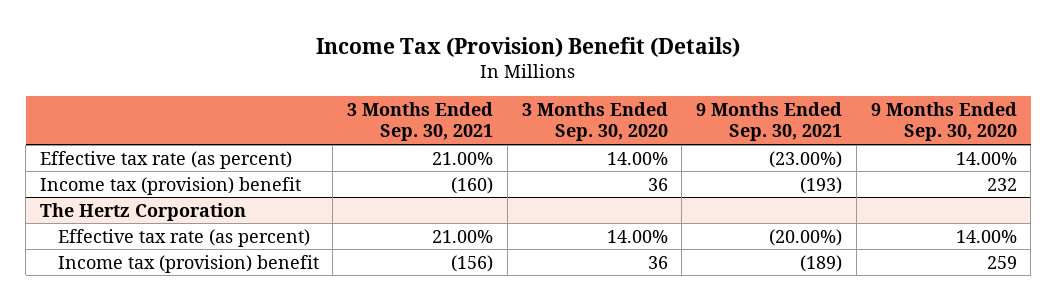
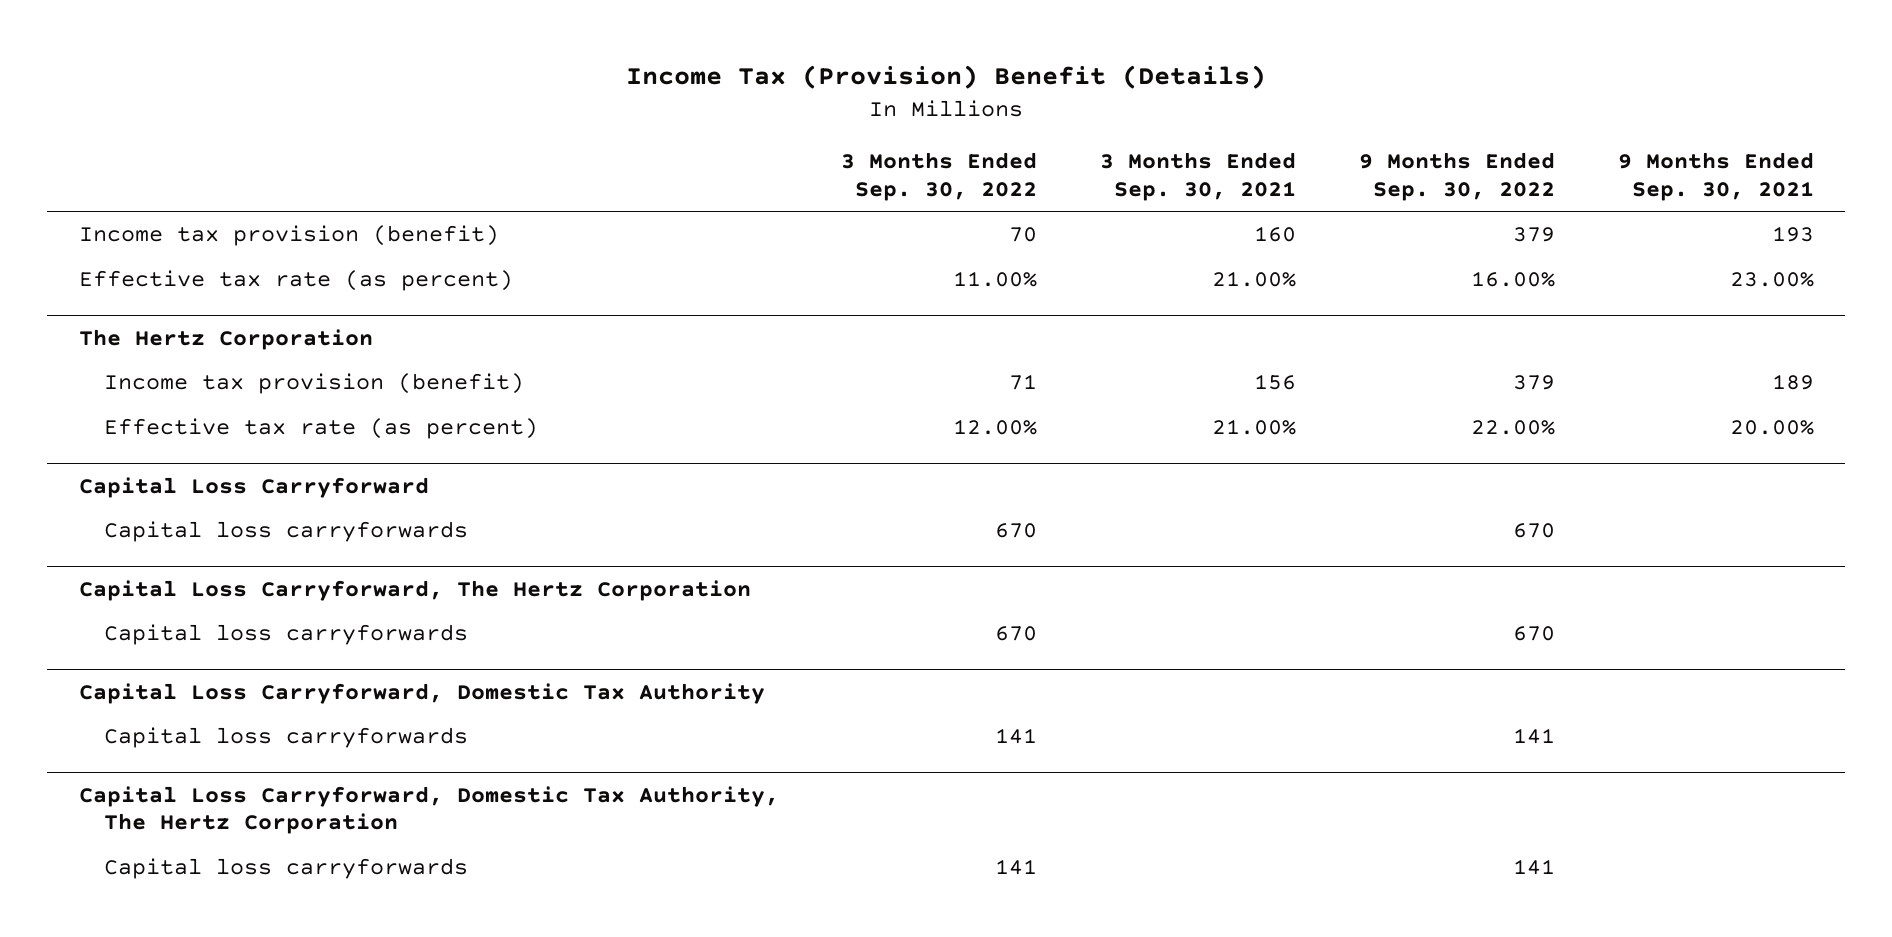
- | 3 Months Ended Sep. 30, 2021 | 3 Months Ended Sep. 30, 2020 | 9 Months Ended Sep. 30, 2021 | 9 Months Ended Sep. 30, 2020
+ | 3 Months Ended Sep. 30, 2022 | 3 Months Ended Sep. 30, 2021 | 9 Months Ended Sep. 30, 2022 | 9 Months Ended Sep. 30, 2021
- Effective tax rate (as percent) | 21.00% | 14.00% | (23.00%) | 14.00%
- Income tax (provision) benefit | (160) | 36 | (193) | 232
+ Income tax provision (benefit) | 70 | 160 | 379 | 193
+ Effective tax rate (as percent) | 11.00% | 21.00% | 16.00% | 23.00%
@ The Hertz Corporation
- Effective tax rate (as percent) | 21.00% | 14.00% | (20.00%) | 14.00%
- Income tax (provision) benefit | (156) | 36 | (189) | 259
+ Income tax provision (benefit) | 71 | 156 | 379 | 189
+ Effective tax rate (as percent) | 12.00% | 21.00% | 22.00% | 20.00%
+ Capital Loss Carryforward
+ Capital loss carryforwards | 670 | | 670 |
+ Capital Loss Carryforward, The Hertz Corporation
+ Capital loss carryforwards | 670 | | 670 |
+ Capital Loss Carryforward, Domestic Tax Authority
+ Capital loss carryforwards | 141 | | 141 |
+ Capital Loss Carryforward, Domestic Tax Authority, The Hertz Corporation
+ Capital loss carryforwards | 141 | | 141 |

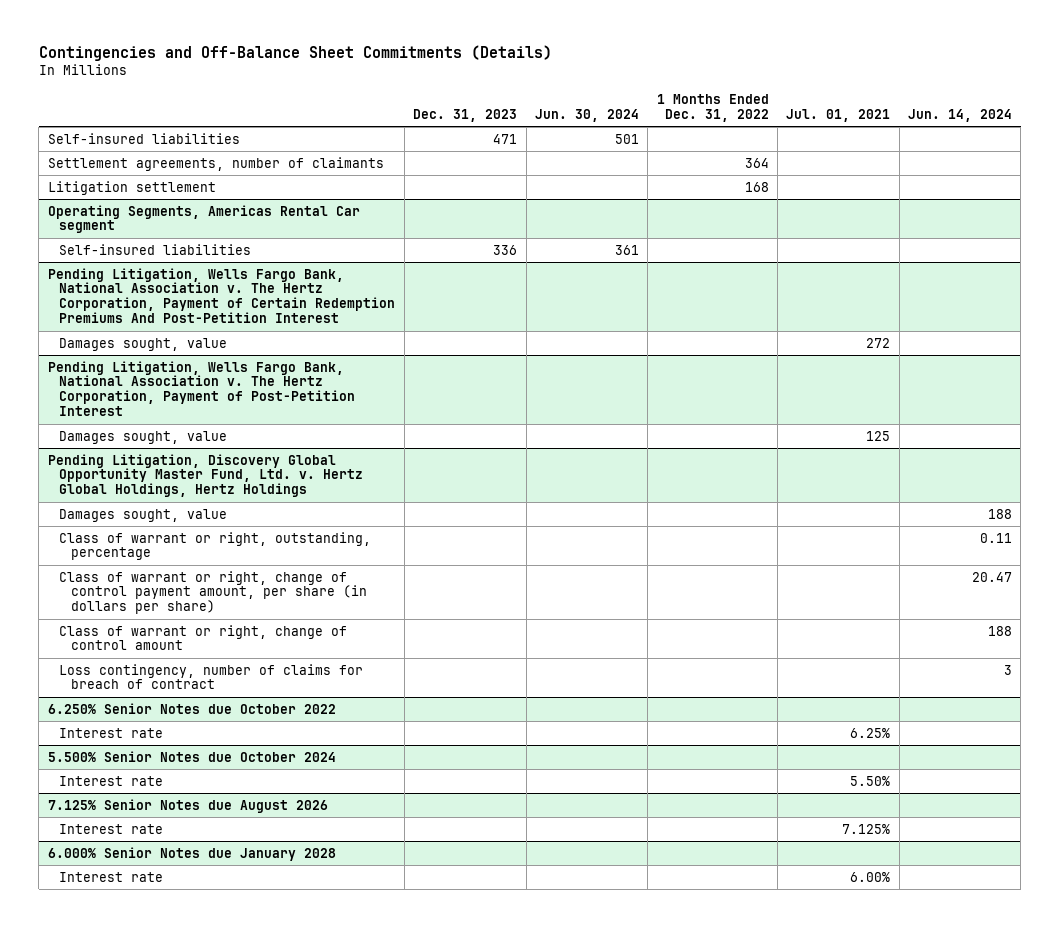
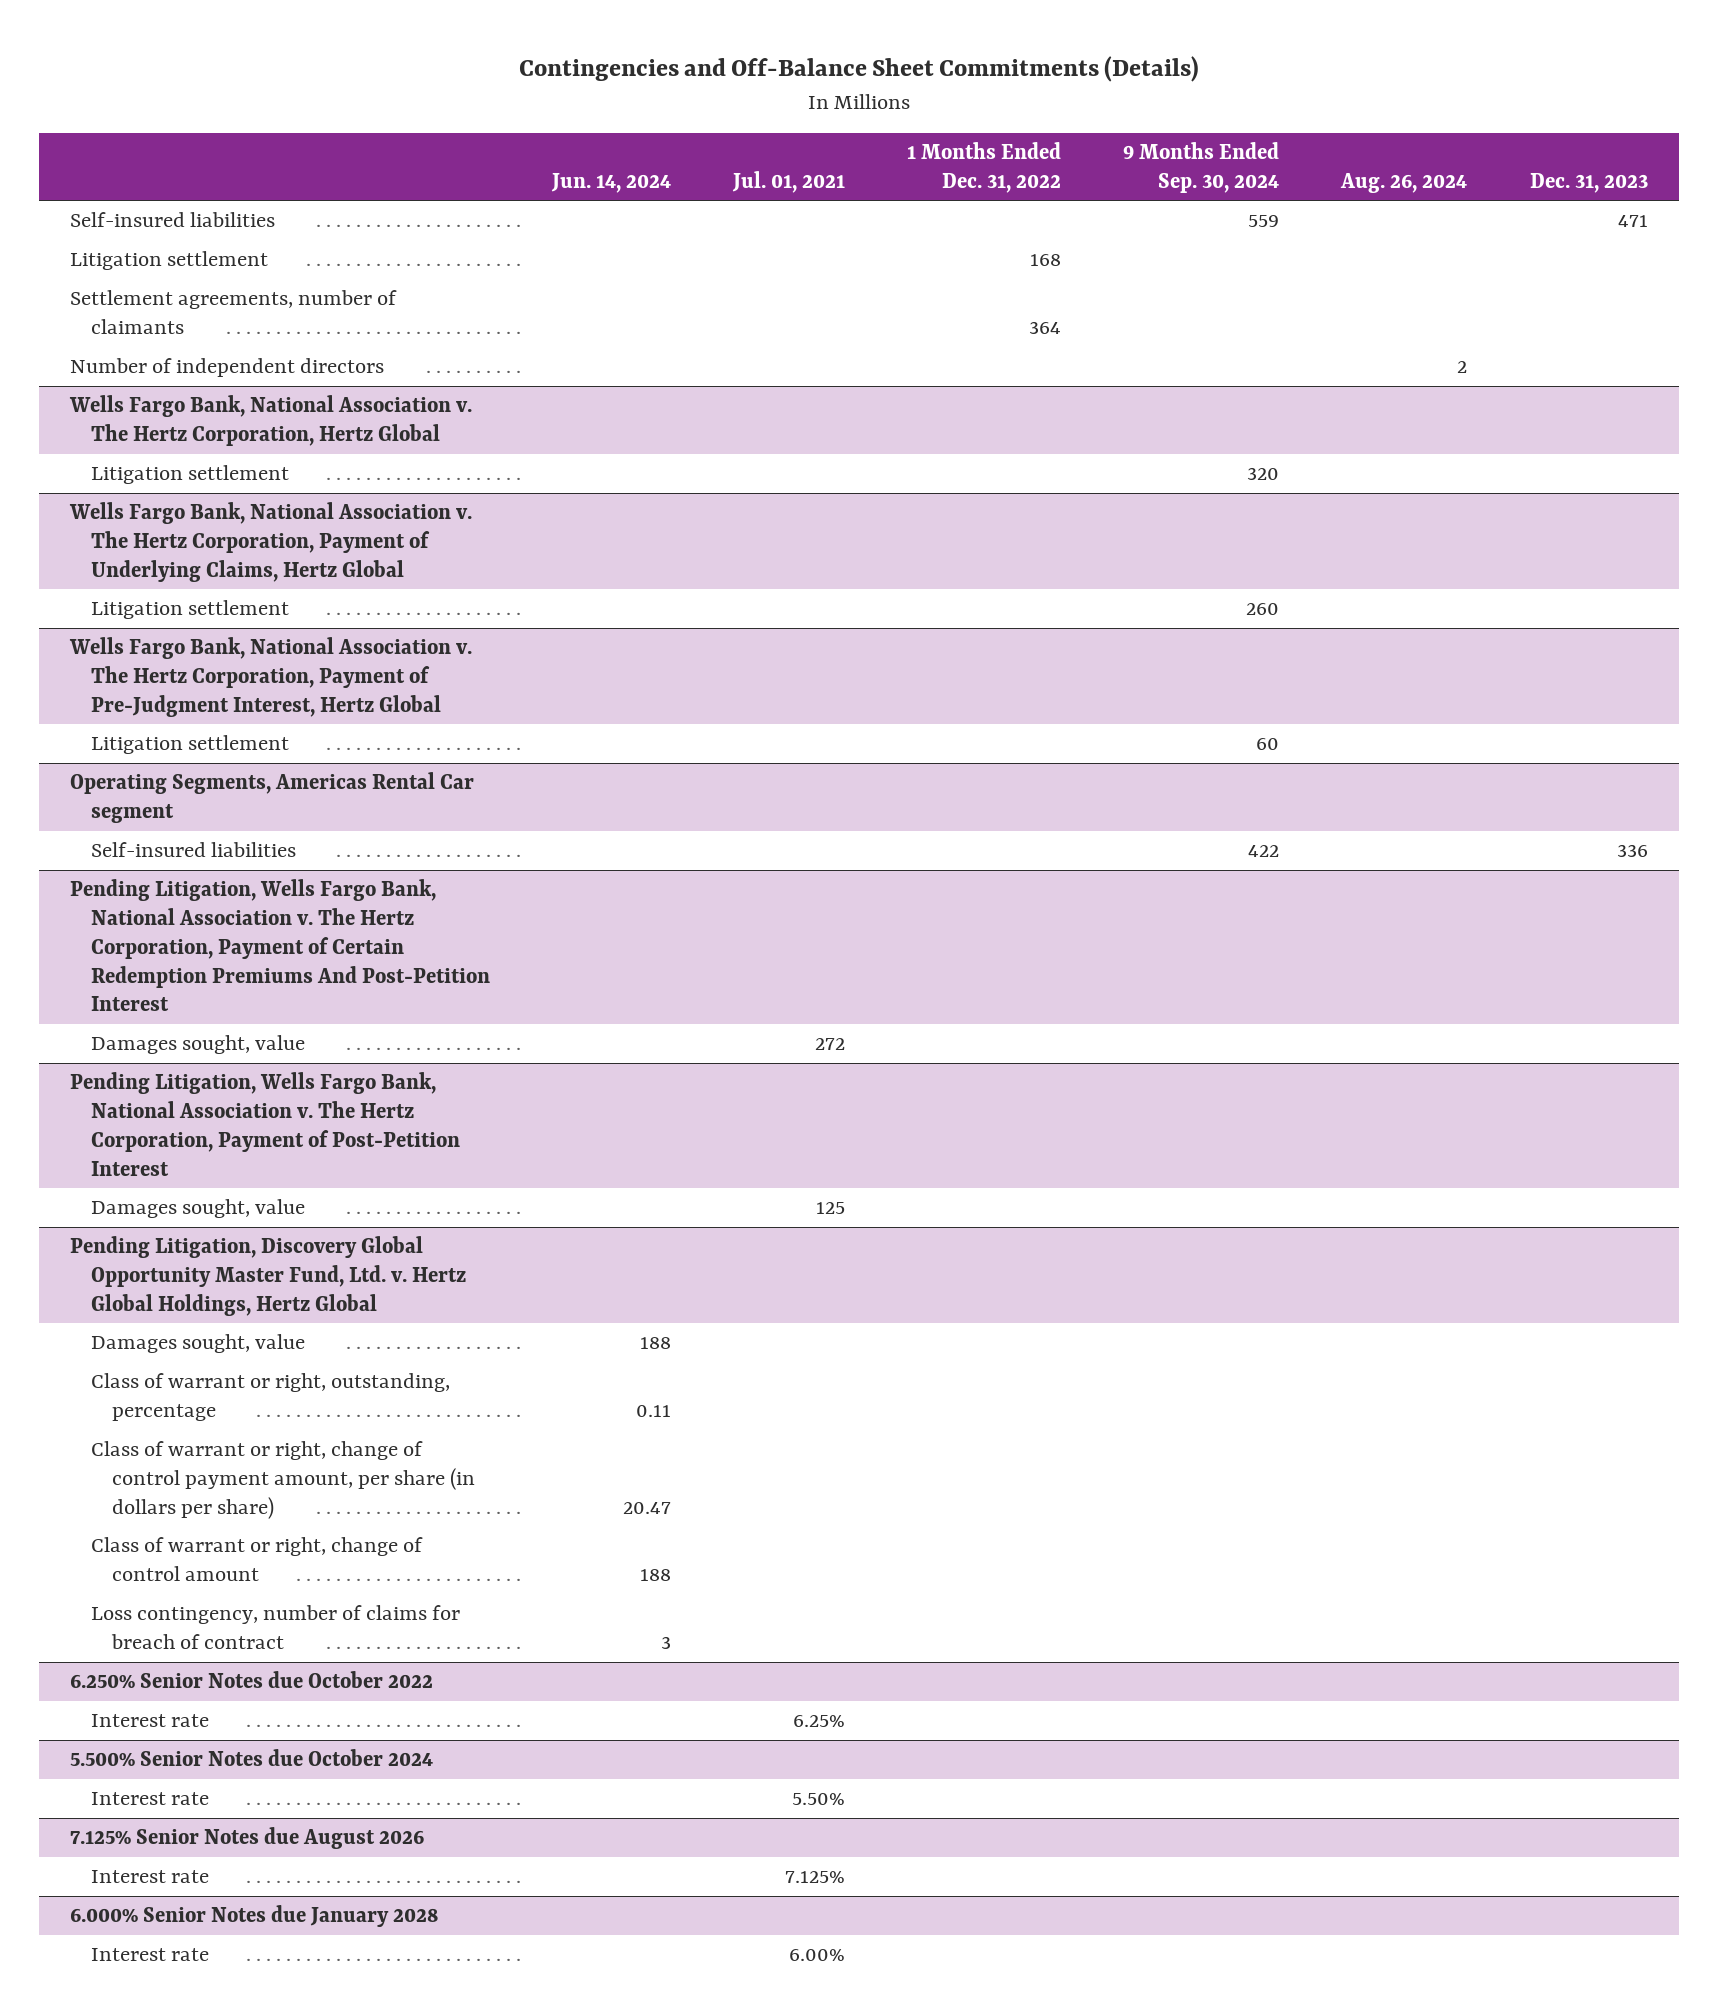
- | Dec. 31, 2023 | Jun. 30, 2024 | 1 Months Ended Dec. 31, 2022 | Jul. 01, 2021 | Jun. 14, 2024
+ | Jun. 14, 2024 | Jul. 01, 2021 | 1 Months Ended Dec. 31, 2022 | 9 Months Ended Sep. 30, 2024 | Aug. 26, 2024 | Dec. 31, 2023
moved down: Settlement agreements, number of claimants | | | 364 | | |
+ Number of independent directors | | | | | 2 |
+ Wells Fargo Bank, National Association v. The Hertz Corporation, Hertz Global
+ Litigation settlement | | | | 320 | |
+ Wells Fargo Bank, National Association v. The Hertz Corporation, Payment of Underlying Claims, Hertz Global
+ Litigation settlement | | | | 260 | |
+ Wells Fargo Bank, National Association v. The Hertz Corporation, Payment of Pre-Judgment Interest, Hertz Global
+ Litigation settlement | | | | 60 | |
- Pending Litigation, Discovery Global Opportunity Master Fund, Ltd. v. Hertz Global Holdings, Hertz Holdings
+ Pending Litigation, Discovery Global Opportunity Master Fund, Ltd. v. Hertz Global Holdings, Hertz Global

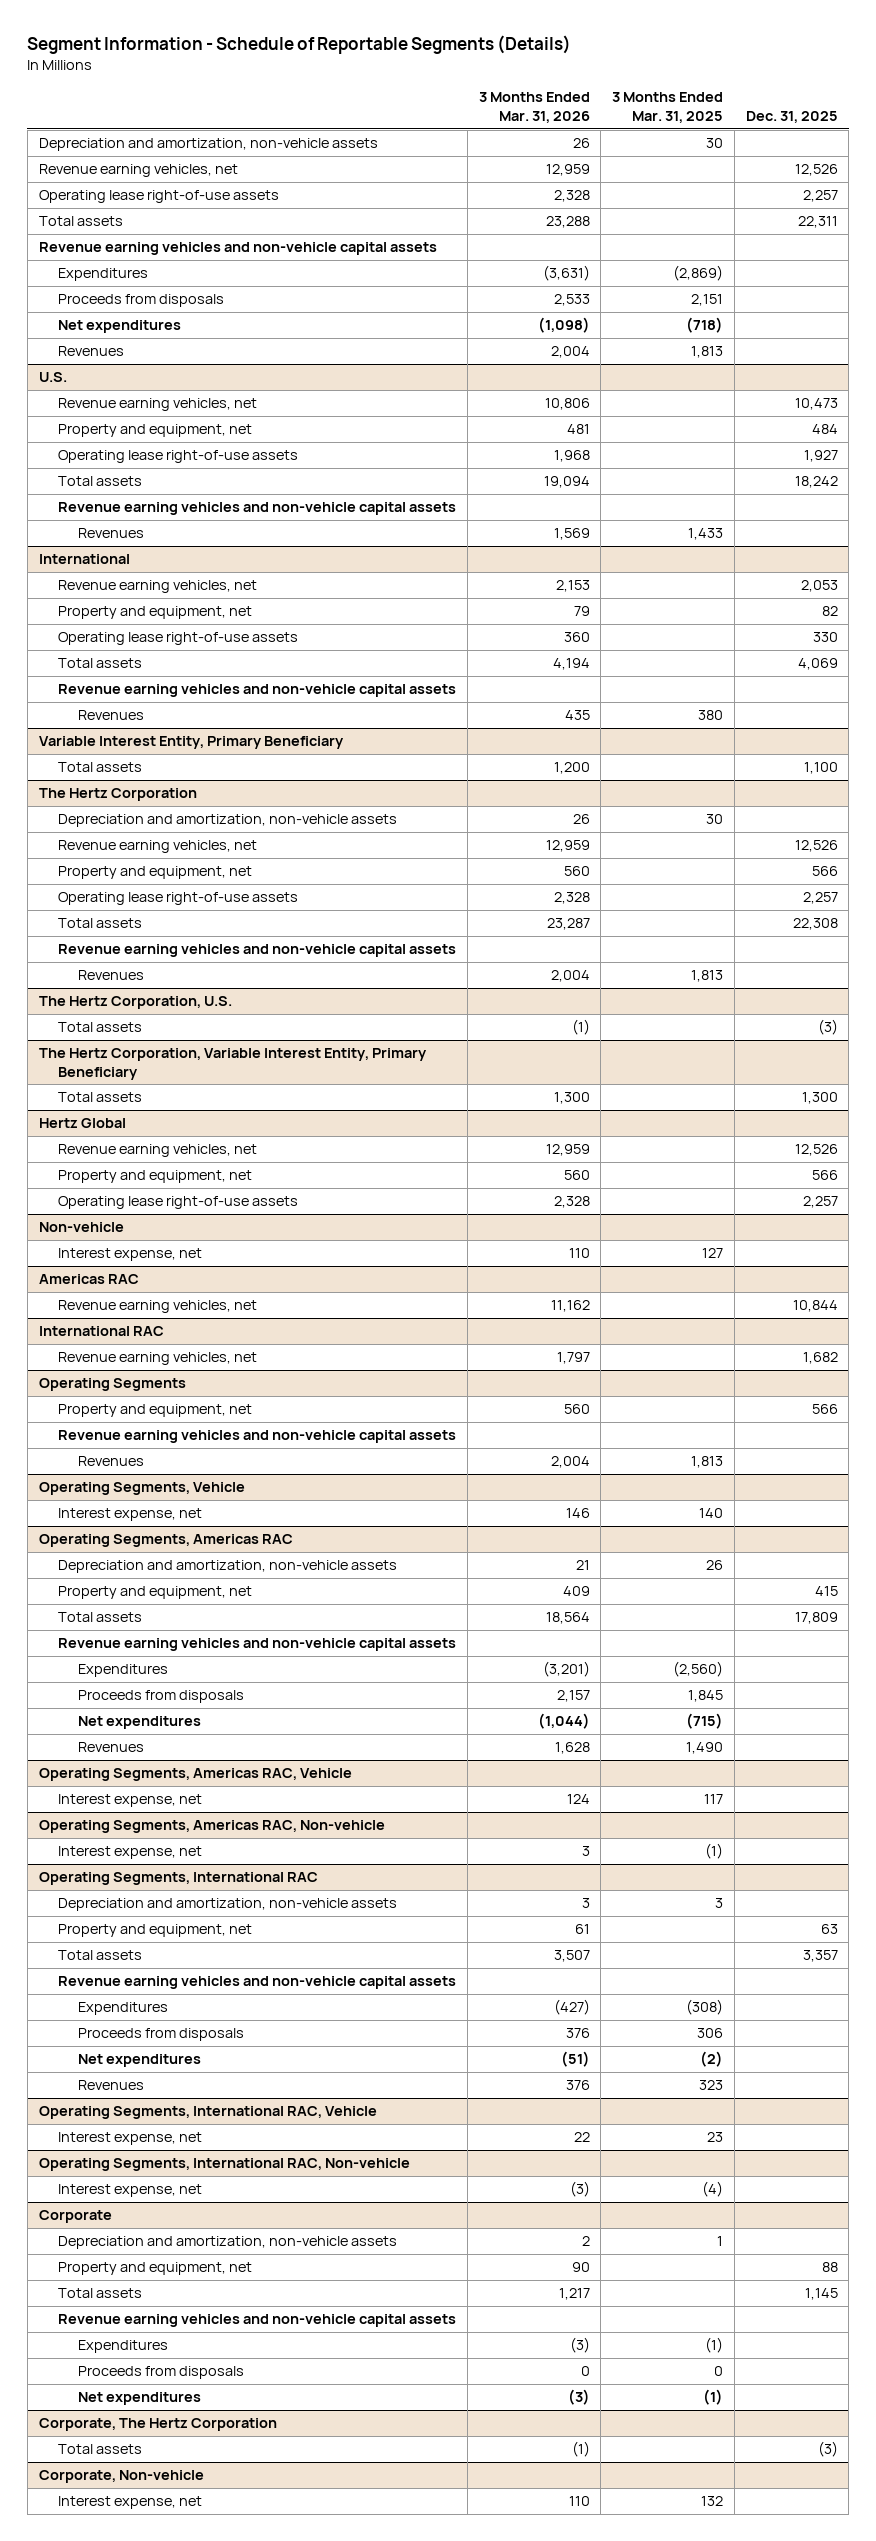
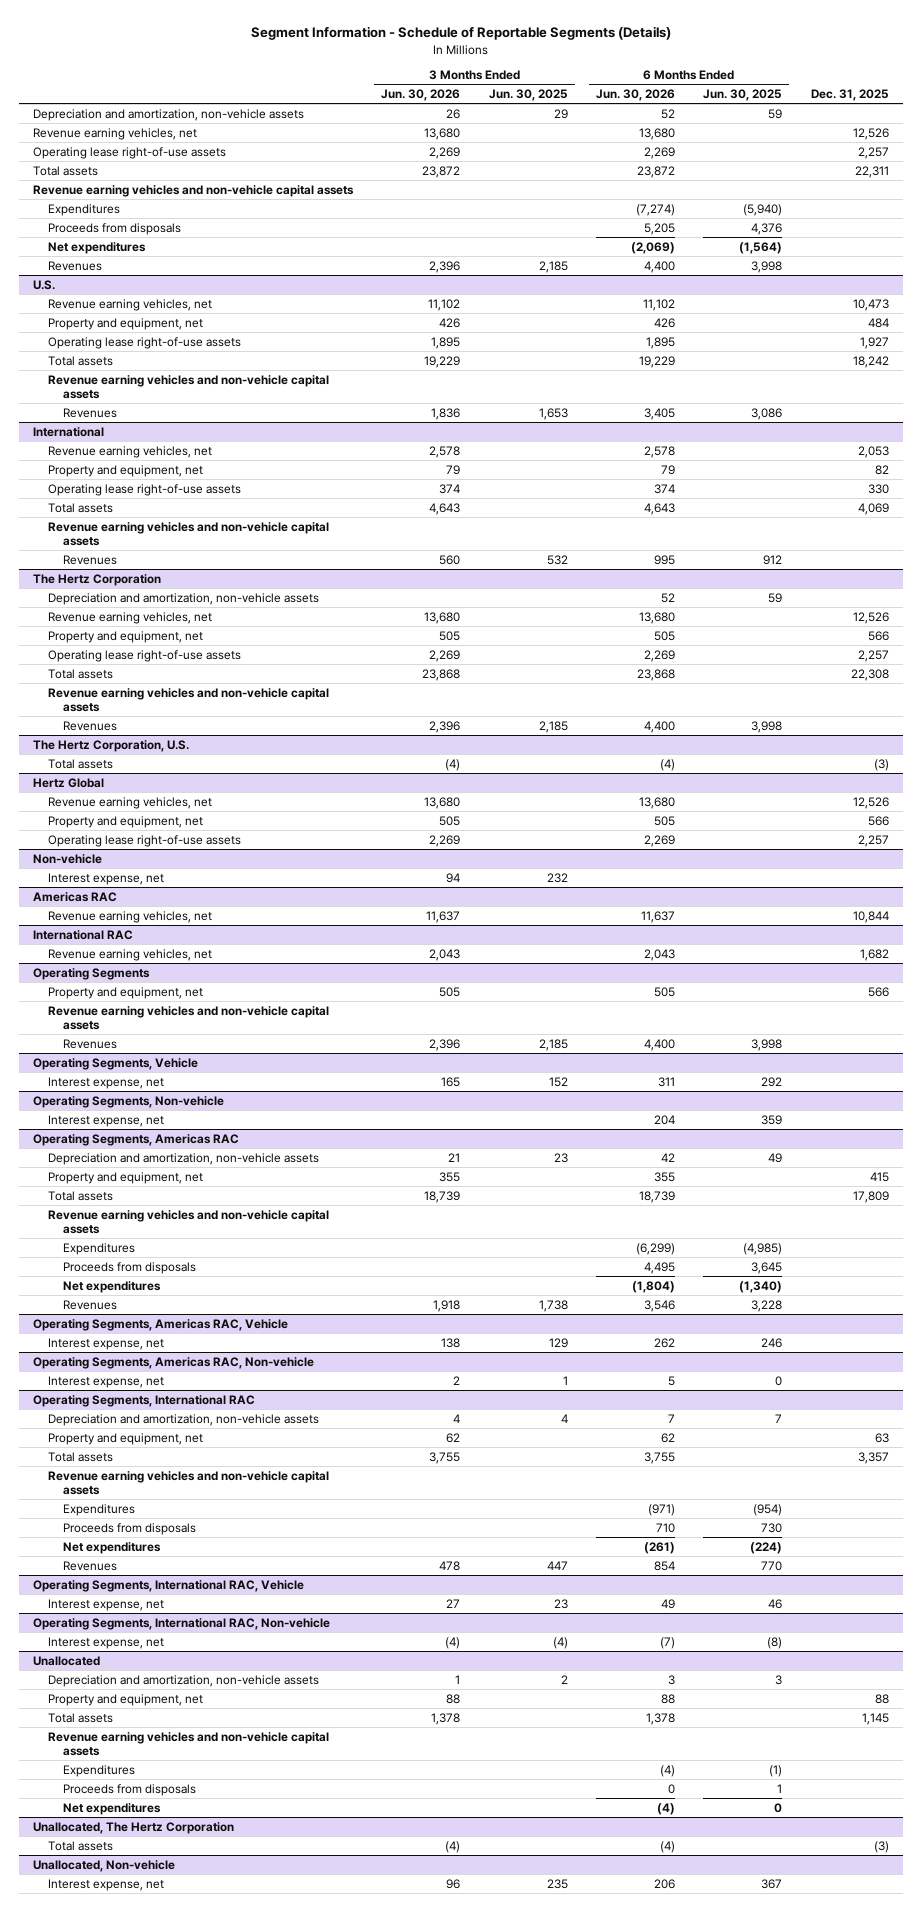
- | 3 Months Ended Mar. 31, 2026 | 3 Months Ended Mar. 31, 2025 | Dec. 31, 2025
+ | 3 Months Ended Jun. 30, 2026 | 3 Months Ended Jun. 30, 2025 | 6 Months Ended Jun. 30, 2026 | 6 Months Ended Jun. 30, 2025 | Dec. 31, 2025
- Variable Interest Entity, Primary Beneficiary
- Total assets | 1,200 | | 1,100
- The Hertz Corporation, Variable Interest Entity, Primary Beneficiary
- Total assets | 1,300 | | 1,300
+ Operating Segments, Non-vehicle
+ Interest expense, net | | | 204 | 359 |
- Corporate
+ Unallocated
- Corporate, The Hertz Corporation
+ Unallocated, The Hertz Corporation
- Corporate, Non-vehicle
+ Unallocated, Non-vehicle

